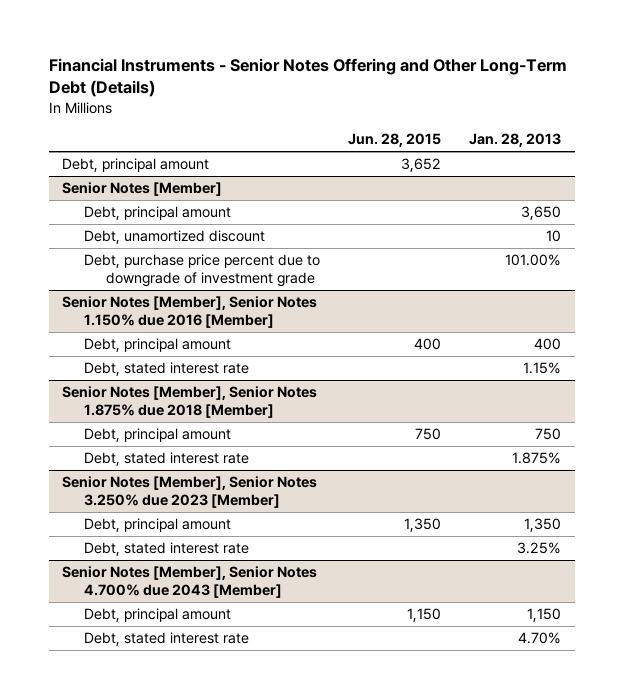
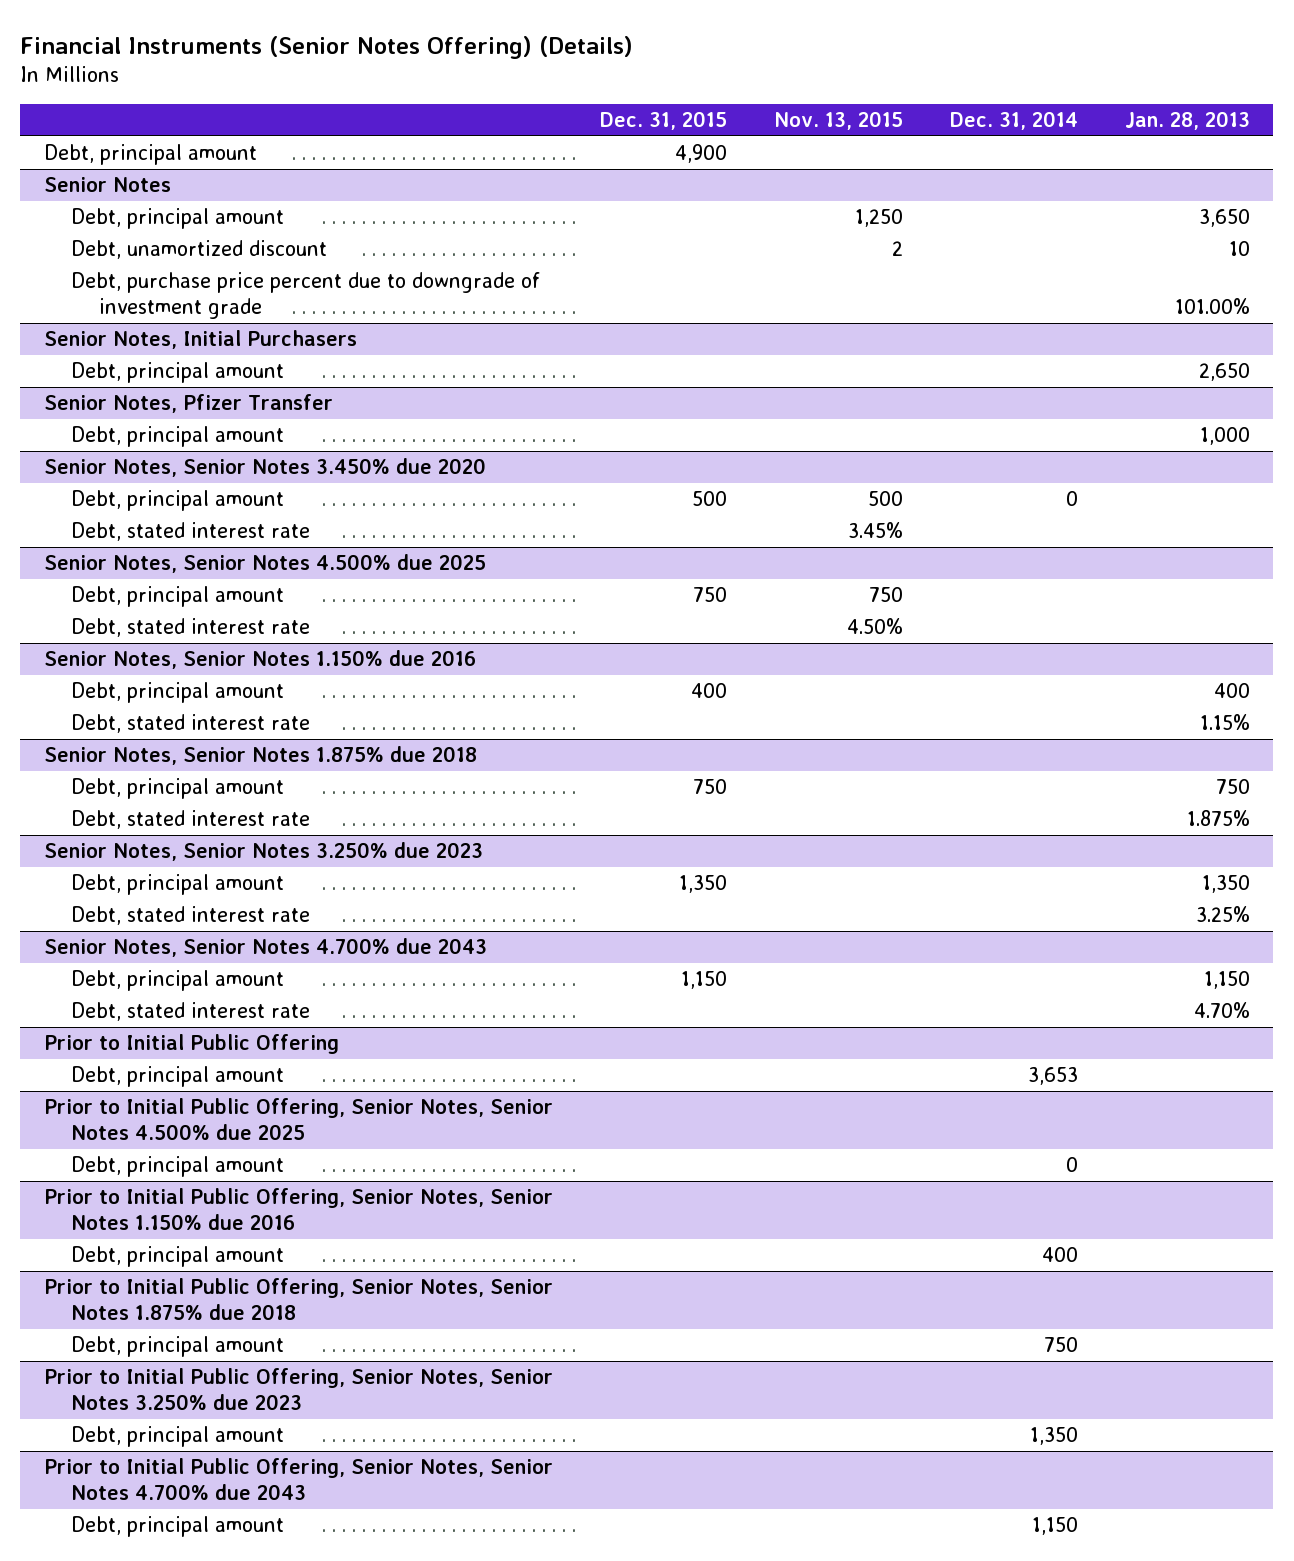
- Financial Instruments - Senior Notes Offering and Other Long-Term Debt (Details)
+ Financial Instruments (Senior Notes Offering) (Details)
- | Jun. 28, 2015 | Jan. 28, 2013
+ | Dec. 31, 2015 | Nov. 13, 2015 | Dec. 31, 2014 | Jan. 28, 2013
- Senior Notes [Member]
+ Senior Notes
- Senior Notes [Member], Senior Notes 1.150% due 2016 [Member]
+ Senior Notes, Initial Purchasers
+ Debt, principal amount | | | | 2,650
+ Senior Notes, Pfizer Transfer
+ Debt, principal amount | | | | 1,000
+ Senior Notes, Senior Notes 3.450% due 2020
+ Debt, principal amount | 500 | 500 | 0 |
+ Debt, stated interest rate | | 3.45% | |
+ Senior Notes, Senior Notes 4.500% due 2025
+ Debt, principal amount | 750 | 750 | |
+ Debt, stated interest rate | | 4.50% | |
+ Senior Notes, Senior Notes 1.150% due 2016
- Senior Notes [Member], Senior Notes 1.875% due 2018 [Member]
+ Senior Notes, Senior Notes 1.875% due 2018
- Senior Notes [Member], Senior Notes 3.250% due 2023 [Member]
+ Senior Notes, Senior Notes 3.250% due 2023
- Senior Notes [Member], Senior Notes 4.700% due 2043 [Member]
+ Senior Notes, Senior Notes 4.700% due 2043
+ Prior to Initial Public Offering
+ Debt, principal amount | | | 3,653 |
+ Prior to Initial Public Offering, Senior Notes, Senior Notes 4.500% due 2025
+ Debt, principal amount | | | 0 |
+ Prior to Initial Public Offering, Senior Notes, Senior Notes 1.150% due 2016
+ Debt, principal amount | | | 400 |
+ Prior to Initial Public Offering, Senior Notes, Senior Notes 1.875% due 2018
+ Debt, principal amount | | | 750 |
+ Prior to Initial Public Offering, Senior Notes, Senior Notes 3.250% due 2023
+ Debt, principal amount | | | 1,350 |
+ Prior to Initial Public Offering, Senior Notes, Senior Notes 4.700% due 2043
+ Debt, principal amount | | | 1,150 |

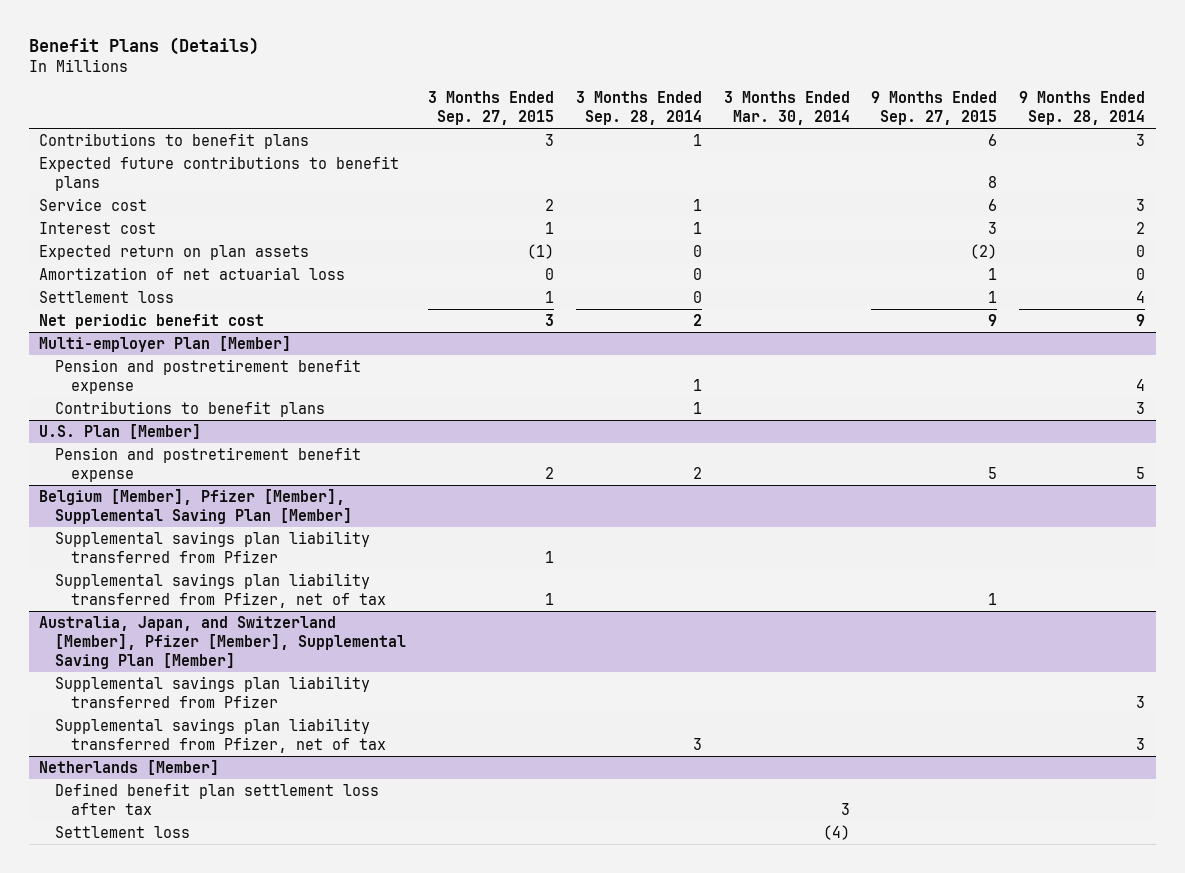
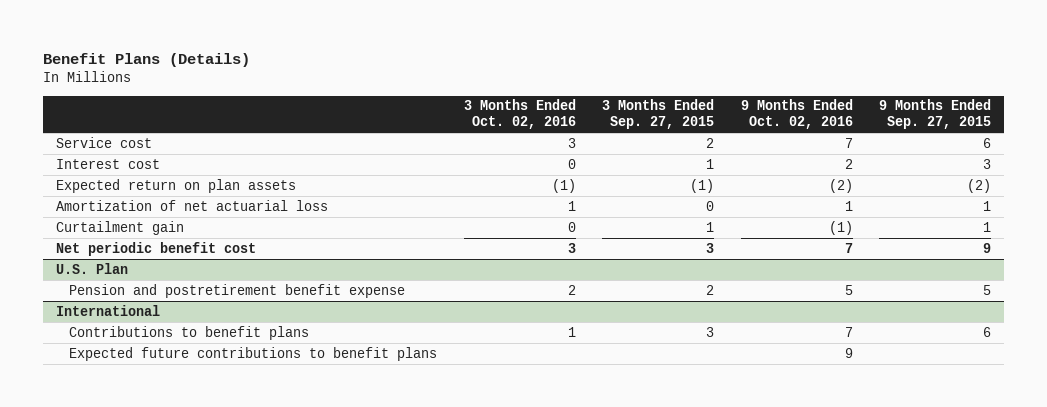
- | 3 Months Ended Sep. 27, 2015 | 3 Months Ended Sep. 28, 2014 | 3 Months Ended Mar. 30, 2014 | 9 Months Ended Sep. 27, 2015 | 9 Months Ended Sep. 28, 2014
+ | 3 Months Ended Oct. 02, 2016 | 3 Months Ended Sep. 27, 2015 | 9 Months Ended Oct. 02, 2016 | 9 Months Ended Sep. 27, 2015
- Contributions to benefit plans | 3 | 1 | | 6 | 3
- Expected future contributions to benefit plans | | | | 8 |
- Settlement loss | 1 | 0 | | 1 | 4
+ Curtailment gain | 0 | 1 | (1) | 1
- Multi-employer Plan [Member]
- Pension and postretirement benefit expense | | 1 | | | 4
- Contributions to benefit plans | | 1 | | | 3
- U.S. Plan [Member]
+ U.S. Plan
- Belgium [Member], Pfizer [Member], Supplemental Saving Plan [Member]
- Supplemental savings plan liability transferred from Pfizer | 1 | | | |
- Supplemental savings plan liability transferred from Pfizer, net of tax | 1 | | | 1 |
- Australia, Japan, and Switzerland [Member], Pfizer [Member], Supplemental Saving Plan [Member]
- Supplemental savings plan liability transferred from Pfizer | | | | | 3
- Supplemental savings plan liability transferred from Pfizer, net of tax | | 3 | | | 3
- Netherlands [Member]
- Defined benefit plan settlement loss after tax | | | 3 | |
- Settlement loss | | | (4) | |
+ International
+ Contributions to benefit plans | 1 | 3 | 7 | 6
+ Expected future contributions to benefit plans | | | 9 |

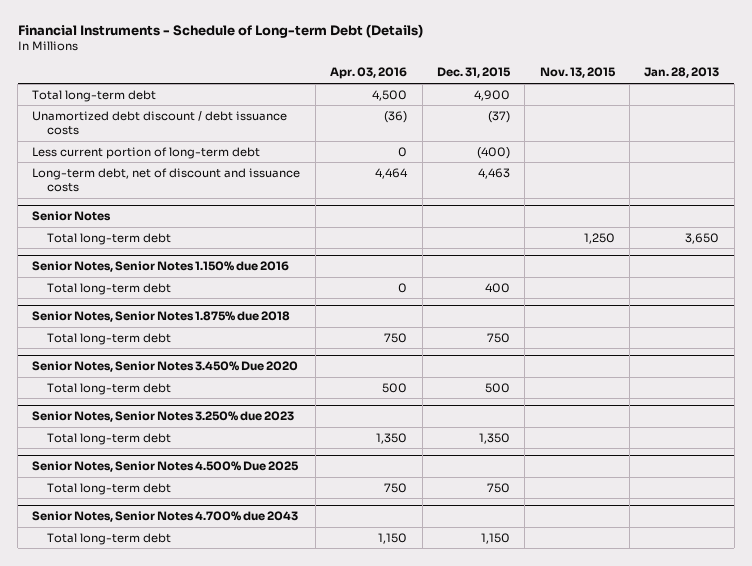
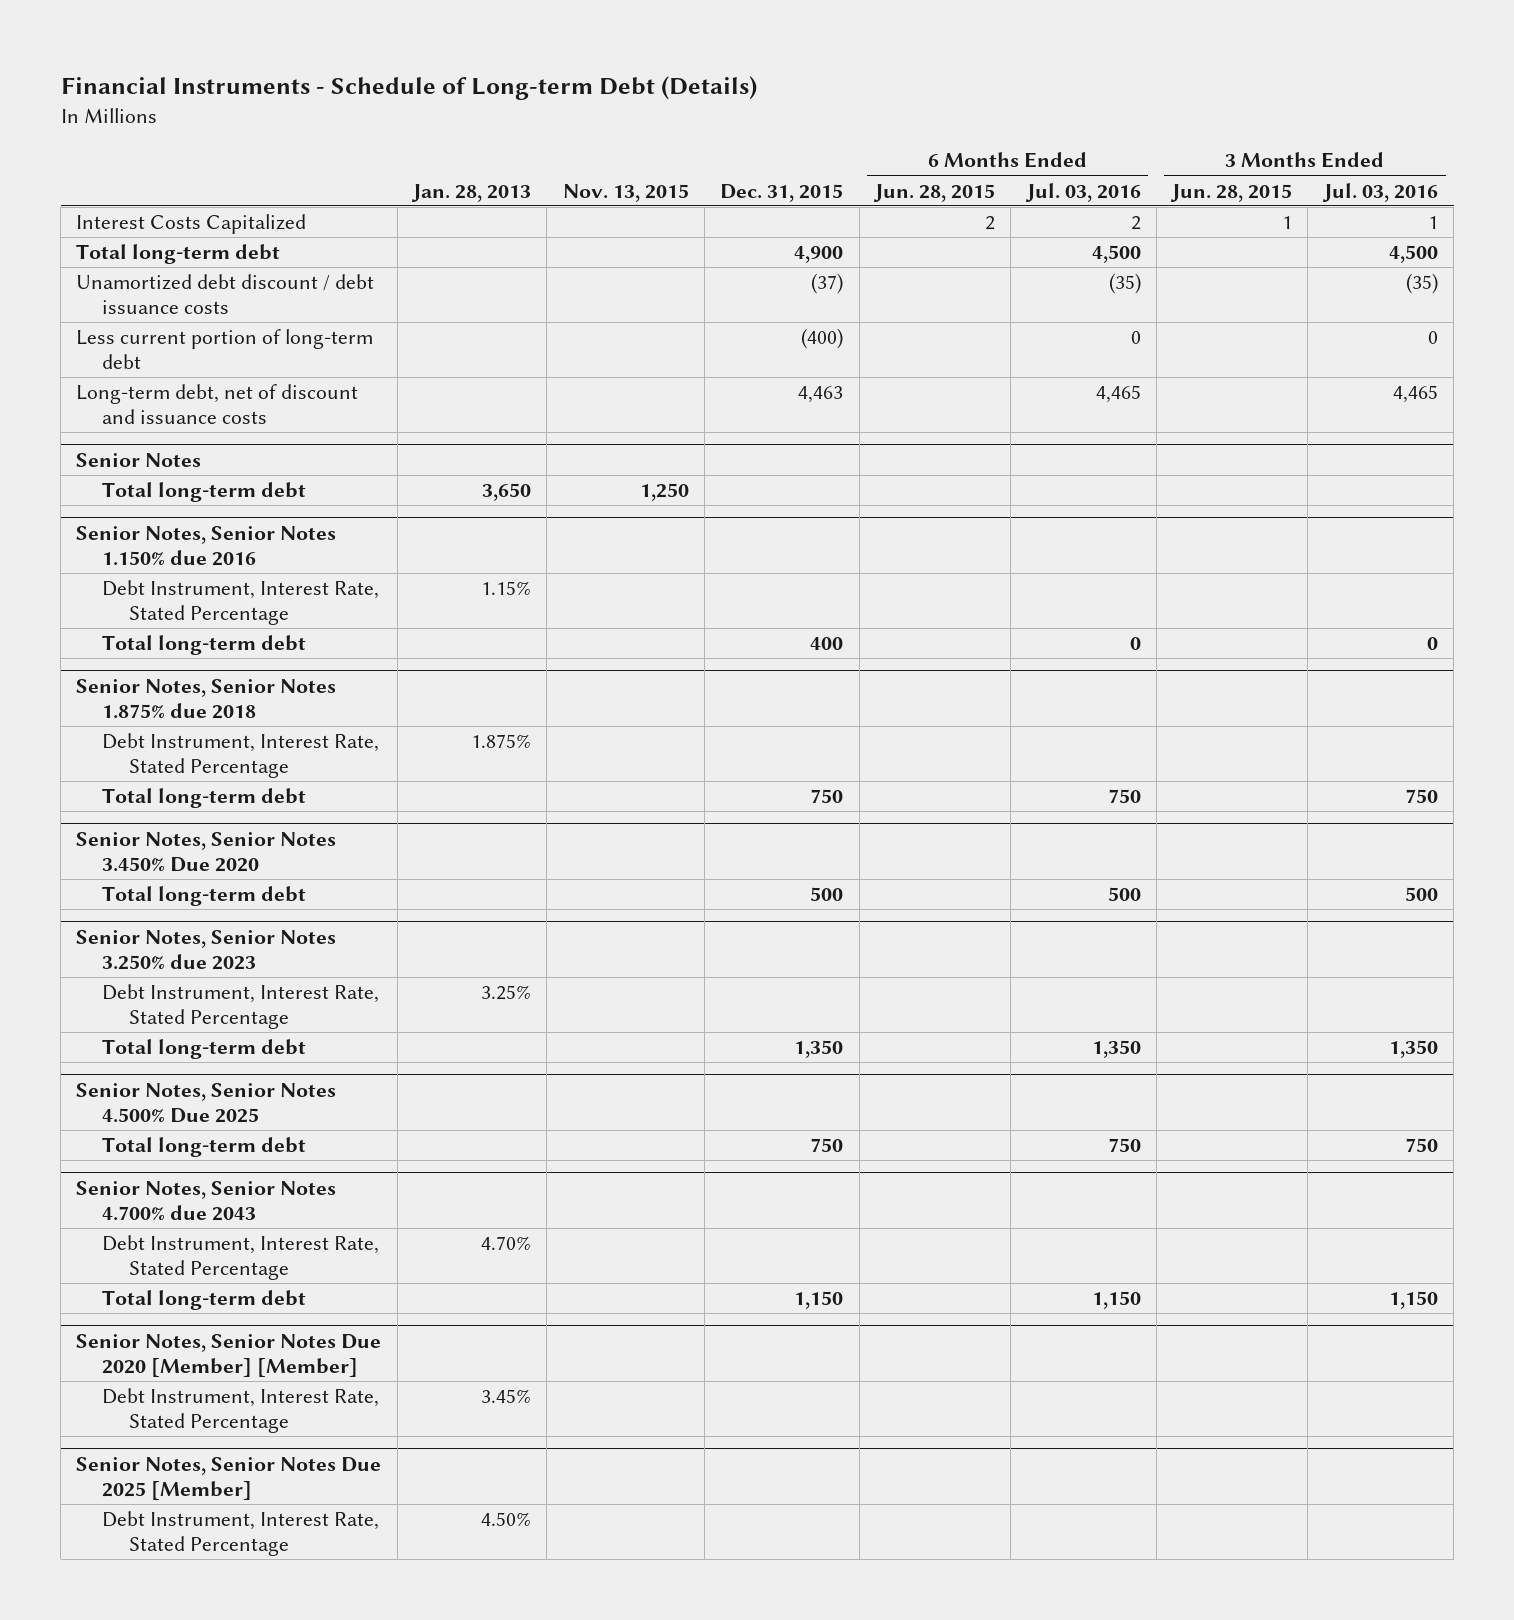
- | Apr. 03, 2016 | Dec. 31, 2015 | Nov. 13, 2015 | Jan. 28, 2013
+ | Jan. 28, 2013 | Nov. 13, 2015 | Dec. 31, 2015 | 6 Months Ended Jun. 28, 2015 | 6 Months Ended Jul. 03, 2016 | 3 Months Ended Jun. 28, 2015 | 3 Months Ended Jul. 03, 2016
+ Interest Costs Capitalized | | | | 2 | 2 | 1 | 1
@ Senior Notes, Senior Notes 1.150% due 2016
+ Debt Instrument, Interest Rate, Stated Percentage | 1.15% | | | | | |
@ Senior Notes, Senior Notes 1.875% due 2018
+ Debt Instrument, Interest Rate, Stated Percentage | 1.875% | | | | | |
@ Senior Notes, Senior Notes 3.250% due 2023
+ Debt Instrument, Interest Rate, Stated Percentage | 3.25% | | | | | |
@ Senior Notes, Senior Notes 4.700% due 2043
+ Debt Instrument, Interest Rate, Stated Percentage | 4.70% | | | | | |
+ Senior Notes, Senior Notes Due 2020 [Member] [Member]
+ Debt Instrument, Interest Rate, Stated Percentage | 3.45% | | | | | |
+ Senior Notes, Senior Notes Due 2025 [Member]
+ Debt Instrument, Interest Rate, Stated Percentage | 4.50% | | | | | |

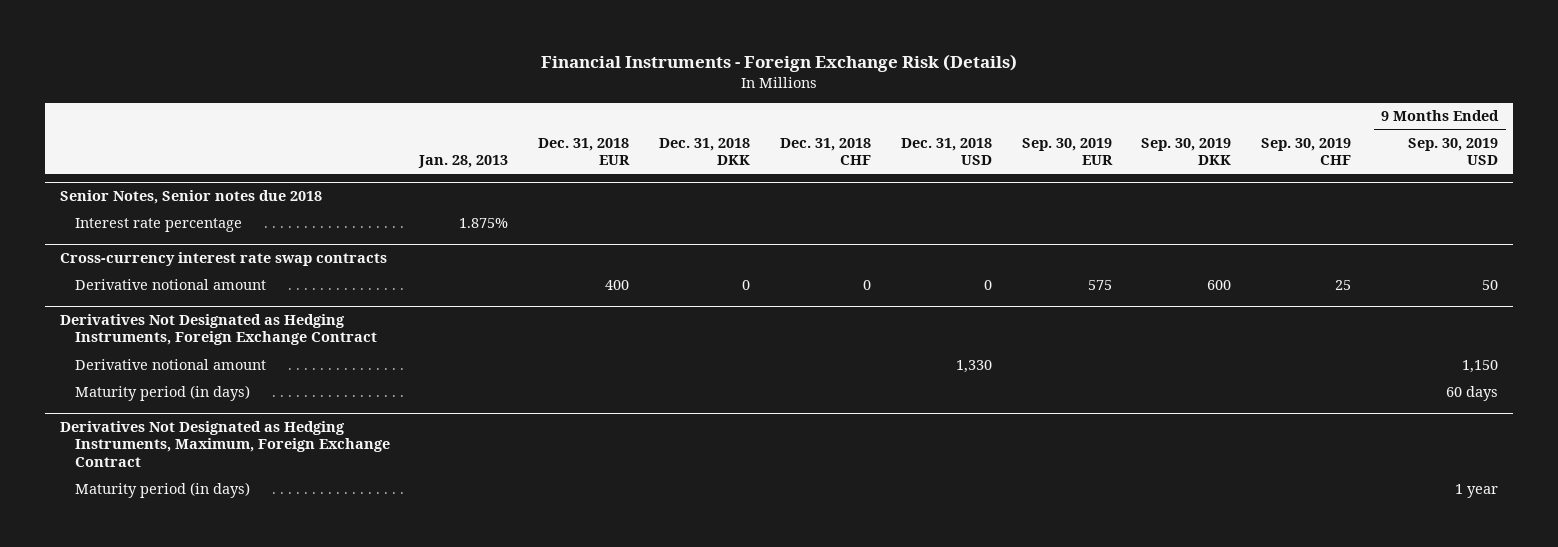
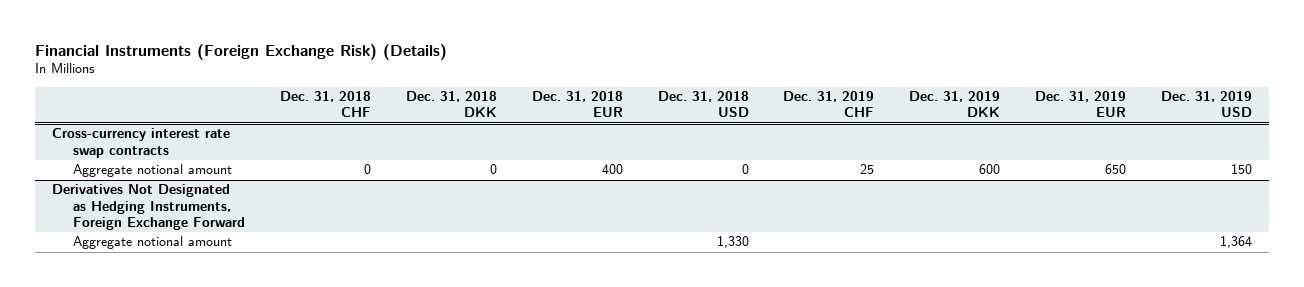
- Financial Instruments - Foreign Exchange Risk (Details)
+ Financial Instruments (Foreign Exchange Risk) (Details)
- | Jan. 28, 2013 | Dec. 31, 2018 EUR | Dec. 31, 2018 DKK | Dec. 31, 2018 CHF | Dec. 31, 2018 USD | Sep. 30, 2019 EUR | Sep. 30, 2019 DKK | Sep. 30, 2019 CHF | 9 Months Ended Sep. 30, 2019 USD
+ | Dec. 31, 2018 CHF | Dec. 31, 2018 DKK | Dec. 31, 2018 EUR | Dec. 31, 2018 USD | Dec. 31, 2019 CHF | Dec. 31, 2019 DKK | Dec. 31, 2019 EUR | Dec. 31, 2019 USD
- Senior Notes, Senior notes due 2018
- Interest rate percentage | 1.875% | | | | | | | |
@ Cross-currency interest rate swap contracts
- Derivative notional amount | | 400 | 0 | 0 | 0 | 575 | 600 | 25 | 50
- Derivatives Not Designated as Hedging Instruments, Foreign Exchange Contract
- Derivative notional amount | | | | | 1,330 | | | | 1,150
- Maturity period (in days) | | | | | | | | | 60 days
- Derivatives Not Designated as Hedging Instruments, Maximum, Foreign Exchange Contract
- Maturity period (in days) | | | | | | | | | 1 year
@ Cross-currency interest rate swap contracts
+ Aggregate notional amount | 0 | 0 | 400 | 0 | 25 | 600 | 650 | 150
+ Derivatives Not Designated as Hedging Instruments, Foreign Exchange Forward
+ Aggregate notional amount | | | | 1,330 | | | | 1,364

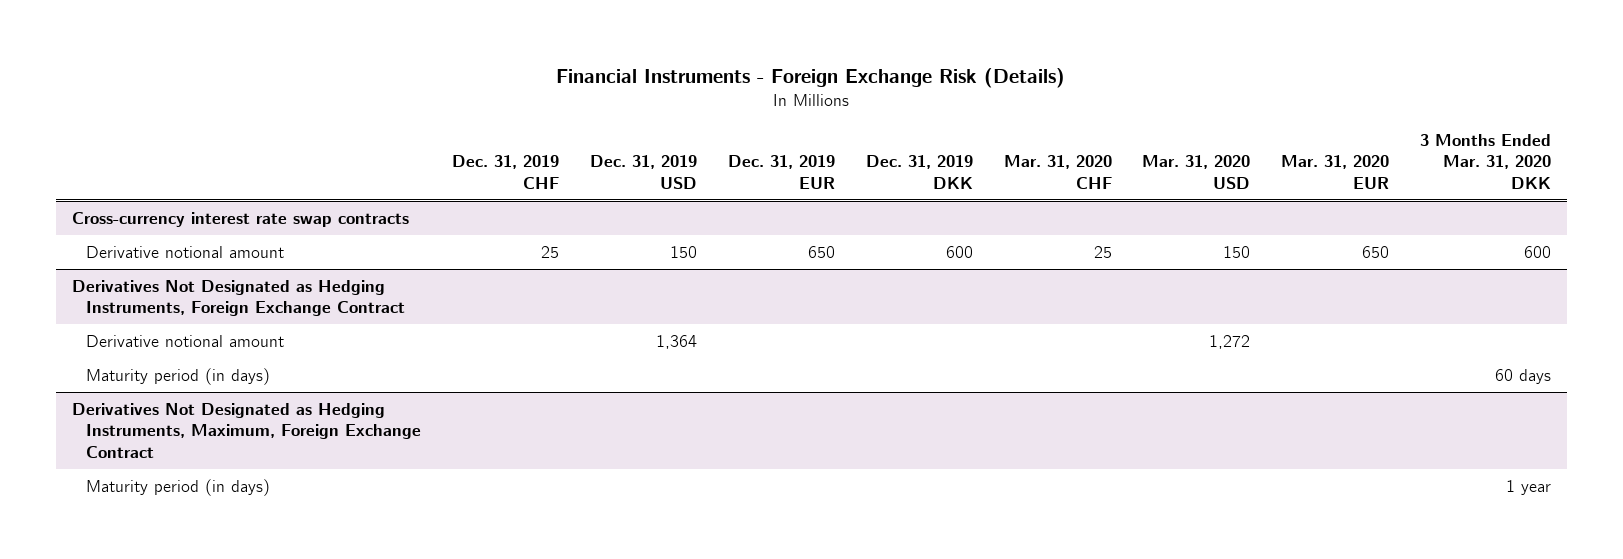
- Financial Instruments (Foreign Exchange Risk) (Details)
+ Financial Instruments - Foreign Exchange Risk (Details)
- | Dec. 31, 2018 CHF | Dec. 31, 2018 DKK | Dec. 31, 2018 EUR | Dec. 31, 2018 USD | Dec. 31, 2019 CHF | Dec. 31, 2019 DKK | Dec. 31, 2019 EUR | Dec. 31, 2019 USD
+ | Dec. 31, 2019 CHF | Dec. 31, 2019 USD | Dec. 31, 2019 EUR | Dec. 31, 2019 DKK | Mar. 31, 2020 CHF | Mar. 31, 2020 USD | Mar. 31, 2020 EUR | 3 Months Ended Mar. 31, 2020 DKK
@ Cross-currency interest rate swap contracts
- Aggregate notional amount | 0 | 0 | 400 | 0 | 25 | 600 | 650 | 150
- Derivatives Not Designated as Hedging Instruments, Foreign Exchange Forward
- Aggregate notional amount | | | | 1,330 | | | | 1,364
@ Cross-currency interest rate swap contracts
+ Derivative notional amount | 25 | 150 | 650 | 600 | 25 | 150 | 650 | 600
+ Derivatives Not Designated as Hedging Instruments, Foreign Exchange Contract
+ Derivative notional amount | | 1,364 | | | | 1,272 | |
+ Maturity period (in days) | | | | | | | | 60 days
+ Derivatives Not Designated as Hedging Instruments, Maximum, Foreign Exchange Contract
+ Maturity period (in days) | | | | | | | | 1 year

